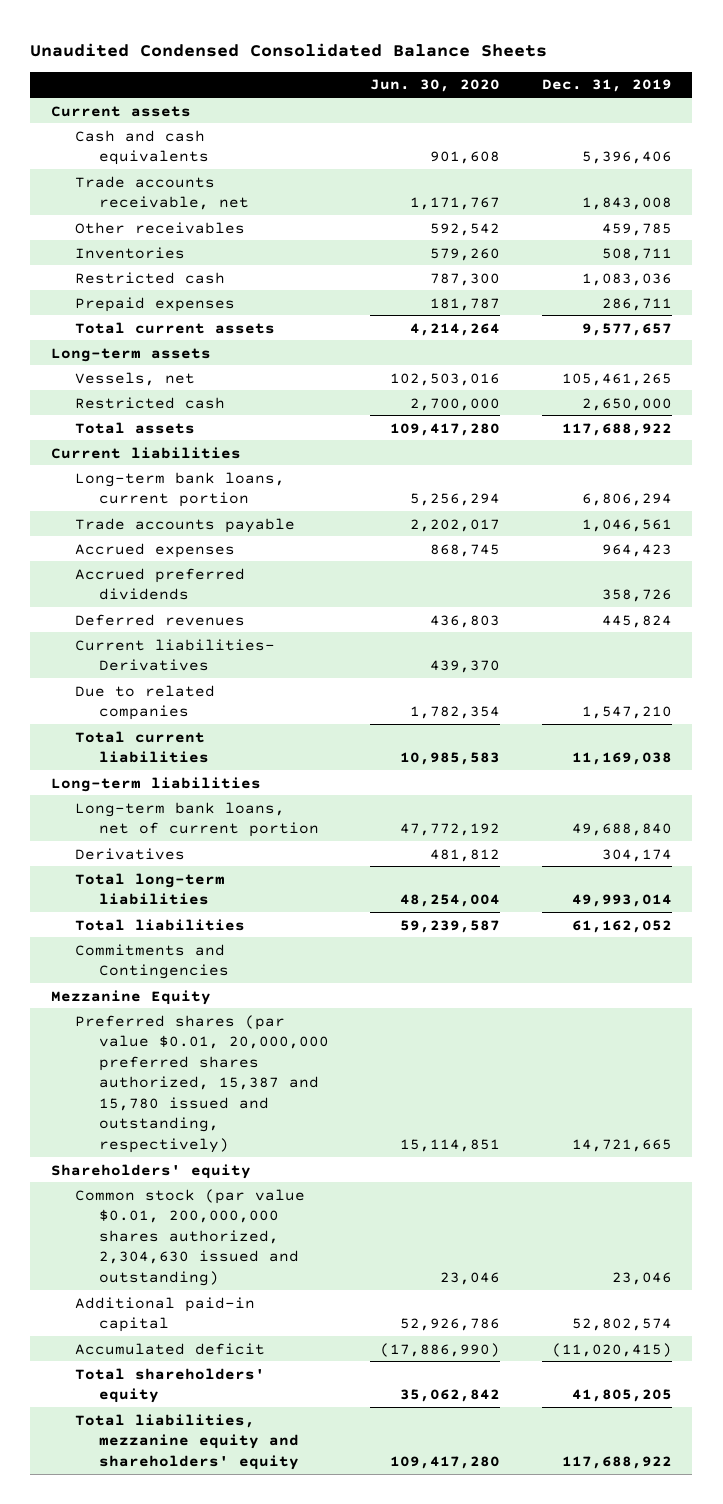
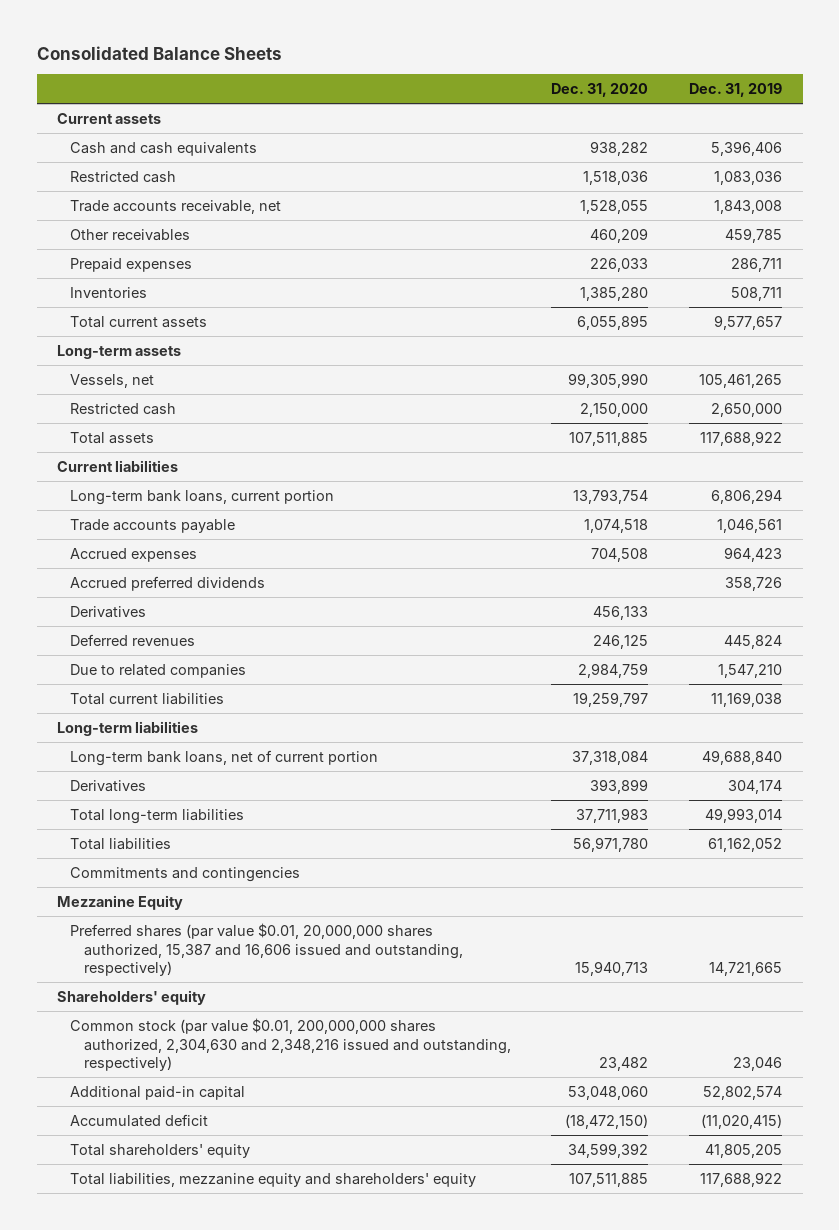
- Unaudited Condensed Consolidated Balance Sheets
+ Consolidated Balance Sheets
- | Jun. 30, 2020 | Dec. 31, 2019
+ | Dec. 31, 2020 | Dec. 31, 2019
moved up: Restricted cash | 1,518,036 | 1,083,036
moved down: Inventories | 1,385,280 | 508,711
+ Derivatives | 456,133 |
- Current liabilities- Derivatives | 439,370 |
- Commitments and Contingencies
+ Commitments and contingencies
- Preferred shares (par value $0.01, 20,000,000 preferred shares authorized, 15,387 and 15,780 issued and outstanding, respectively) | 15,114,851 | 14,721,665
+ Preferred shares (par value $0.01, 20,000,000 shares authorized, 15,387 and 16,606 issued and outstanding, respectively) | 15,940,713 | 14,721,665
- Common stock (par value $0.01, 200,000,000 shares authorized, 2,304,630 issued and outstanding) | 23,046 | 23,046
+ Common stock (par value $0.01, 200,000,000 shares authorized, 2,304,630 and 2,348,216 issued and outstanding, respectively) | 23,482 | 23,046

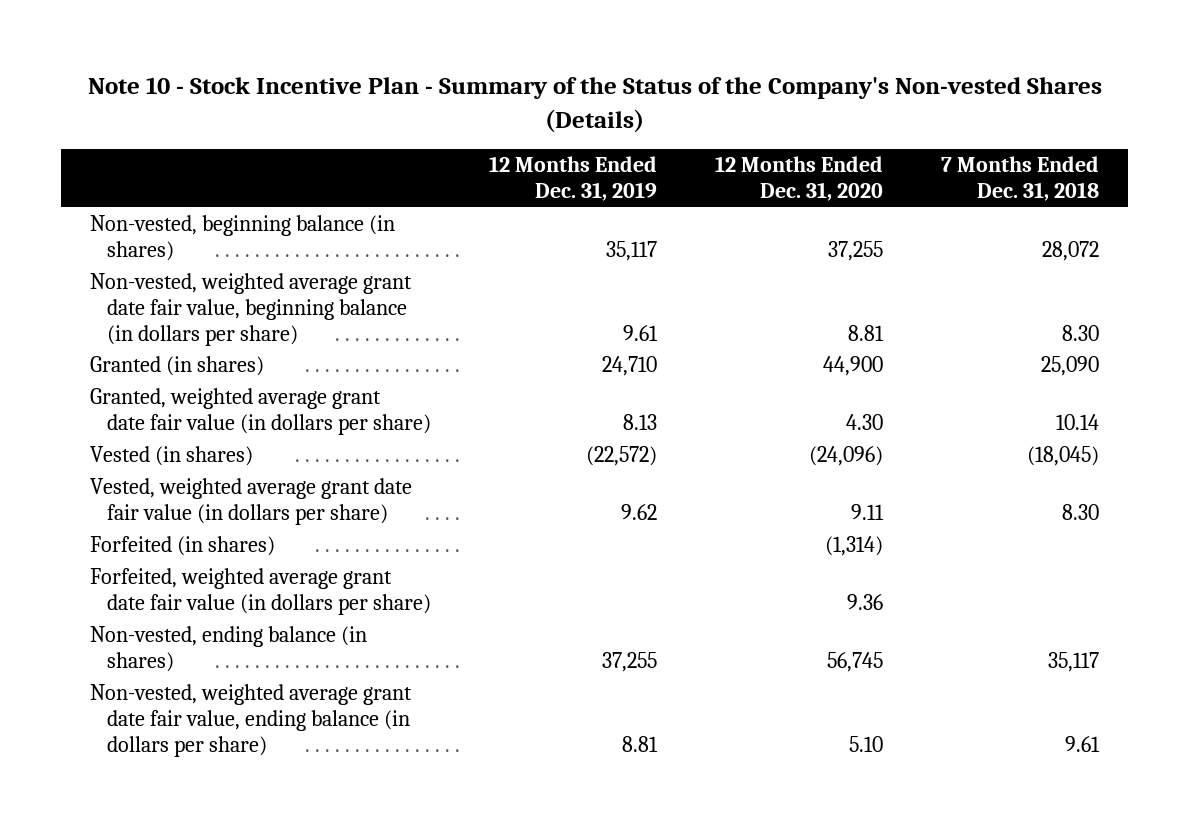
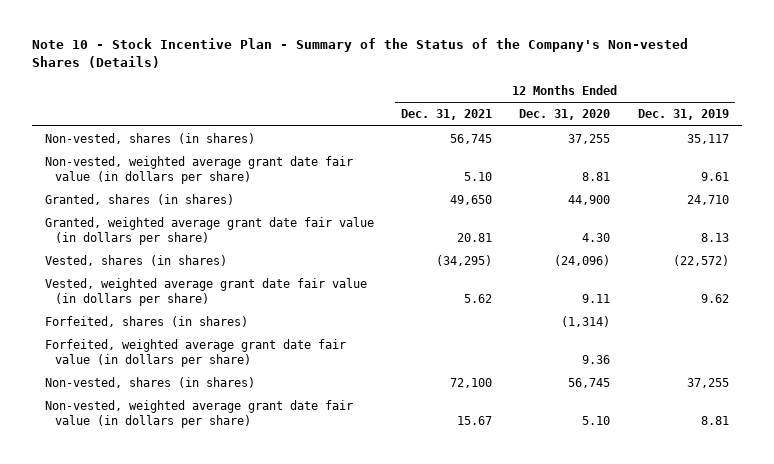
- | 12 Months Ended Dec. 31, 2019 | 12 Months Ended Dec. 31, 2020 | 7 Months Ended Dec. 31, 2018
+ | 12 Months Ended Dec. 31, 2021 | 12 Months Ended Dec. 31, 2020 | 12 Months Ended Dec. 31, 2019
- Non-vested, beginning balance (in shares) | 35,117 | 37,255 | 28,072
- Non-vested, weighted average grant date fair value, beginning balance (in dollars per share) | 9.61 | 8.81 | 8.30
- Granted (in shares) | 24,710 | 44,900 | 25,090
+ Non-vested, shares (in shares) | 56,745 | 37,255 | 35,117
+ Non-vested, weighted average grant date fair value (in dollars per share) | 5.10 | 8.81 | 9.61
+ Granted, shares (in shares) | 49,650 | 44,900 | 24,710
- Vested (in shares) | (22,572) | (24,096) | (18,045)
+ Vested, shares (in shares) | (34,295) | (24,096) | (22,572)
- Forfeited (in shares) | | (1,314) |
+ Forfeited, shares (in shares) | | (1,314) |
- Non-vested, ending balance (in shares) | 37,255 | 56,745 | 35,117
- Non-vested, weighted average grant date fair value, ending balance (in dollars per share) | 8.81 | 5.10 | 9.61
+ Non-vested, shares (in shares) | 72,100 | 56,745 | 37,255
+ Non-vested, weighted average grant date fair value (in dollars per share) | 15.67 | 5.10 | 8.81

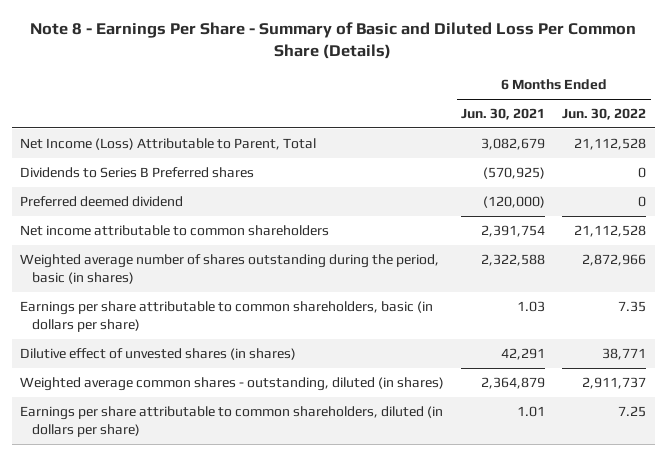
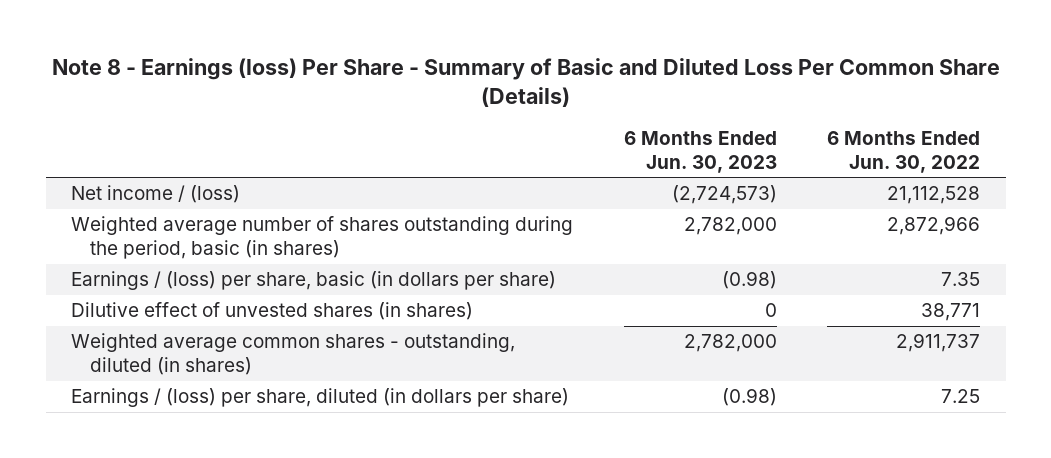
- Note 8 - Earnings Per Share - Summary of Basic and Diluted Loss Per Common Share (Details)
+ Note 8 - Earnings (loss) Per Share - Summary of Basic and Diluted Loss Per Common Share (Details)
- | 6 Months Ended Jun. 30, 2021 | 6 Months Ended Jun. 30, 2022
+ | 6 Months Ended Jun. 30, 2023 | 6 Months Ended Jun. 30, 2022
- Net Income (Loss) Attributable to Parent, Total | 3,082,679 | 21,112,528
- Dividends to Series B Preferred shares | (570,925) | 0
- Preferred deemed dividend | (120,000) | 0
- Net income attributable to common shareholders | 2,391,754 | 21,112,528
+ Net income / (loss) | (2,724,573) | 21,112,528
- Earnings per share attributable to common shareholders, basic (in dollars per share) | 1.03 | 7.35
+ Earnings / (loss) per share, basic (in dollars per share) | (0.98) | 7.35
- Earnings per share attributable to common shareholders, diluted (in dollars per share) | 1.01 | 7.25
+ Earnings / (loss) per share, diluted (in dollars per share) | (0.98) | 7.25

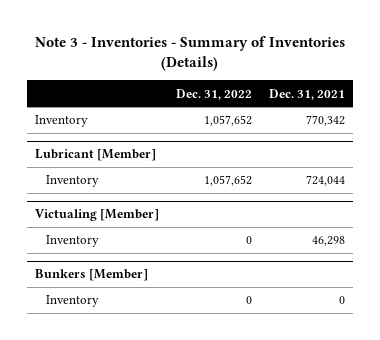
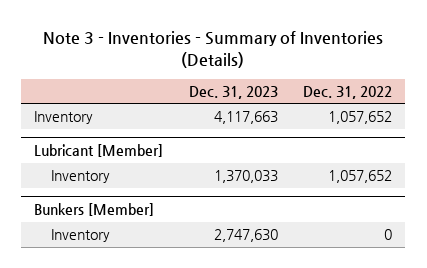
- | Dec. 31, 2022 | Dec. 31, 2021
+ | Dec. 31, 2023 | Dec. 31, 2022
- Victualing [Member]
- Inventory | 0 | 46,298

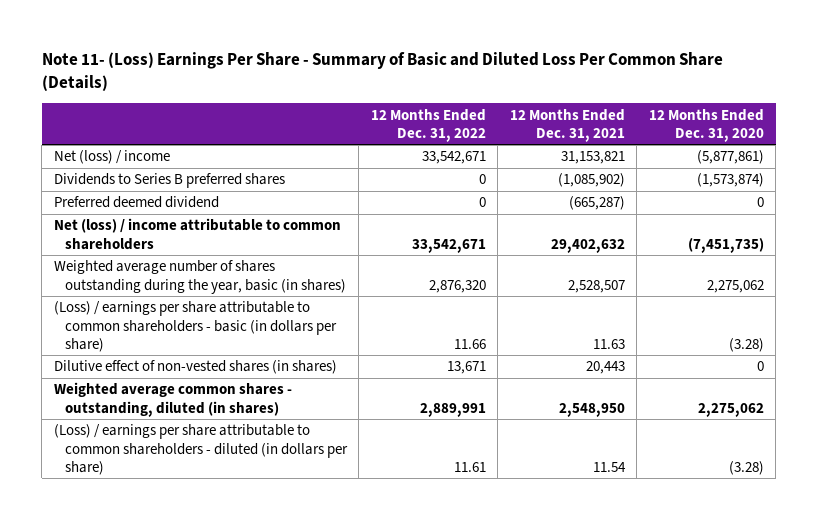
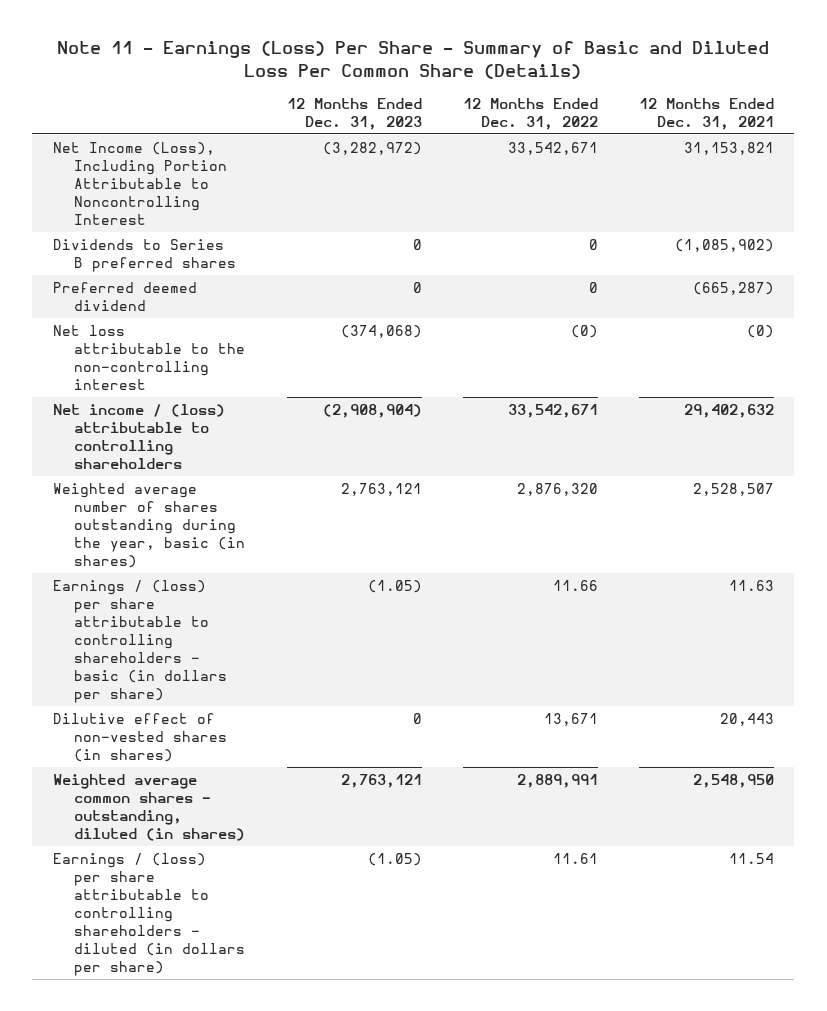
- Note 11- (Loss) Earnings Per Share - Summary of Basic and Diluted Loss Per Common Share (Details)
+ Note 11 - Earnings (Loss) Per Share - Summary of Basic and Diluted Loss Per Common Share (Details)
- | 12 Months Ended Dec. 31, 2022 | 12 Months Ended Dec. 31, 2021 | 12 Months Ended Dec. 31, 2020
+ | 12 Months Ended Dec. 31, 2023 | 12 Months Ended Dec. 31, 2022 | 12 Months Ended Dec. 31, 2021
- Net (loss) / income | 33,542,671 | 31,153,821 | (5,877,861)
+ Net Income (Loss), Including Portion Attributable to Noncontrolling Interest | (3,282,972) | 33,542,671 | 31,153,821
- Net (loss) / income attributable to common shareholders | 33,542,671 | 29,402,632 | (7,451,735)
+ Net loss attributable to the non-controlling interest | (374,068) | (0) | (0)
+ Net income / (loss) attributable to controlling shareholders | (2,908,904) | 33,542,671 | 29,402,632
- (Loss) / earnings per share attributable to common shareholders - basic (in dollars per share) | 11.66 | 11.63 | (3.28)
+ Earnings / (loss) per share attributable to controlling shareholders - basic (in dollars per share) | (1.05) | 11.66 | 11.63
- (Loss) / earnings per share attributable to common shareholders - diluted (in dollars per share) | 11.61 | 11.54 | (3.28)
+ Earnings / (loss) per share attributable to controlling shareholders - diluted (in dollars per share) | (1.05) | 11.61 | 11.54

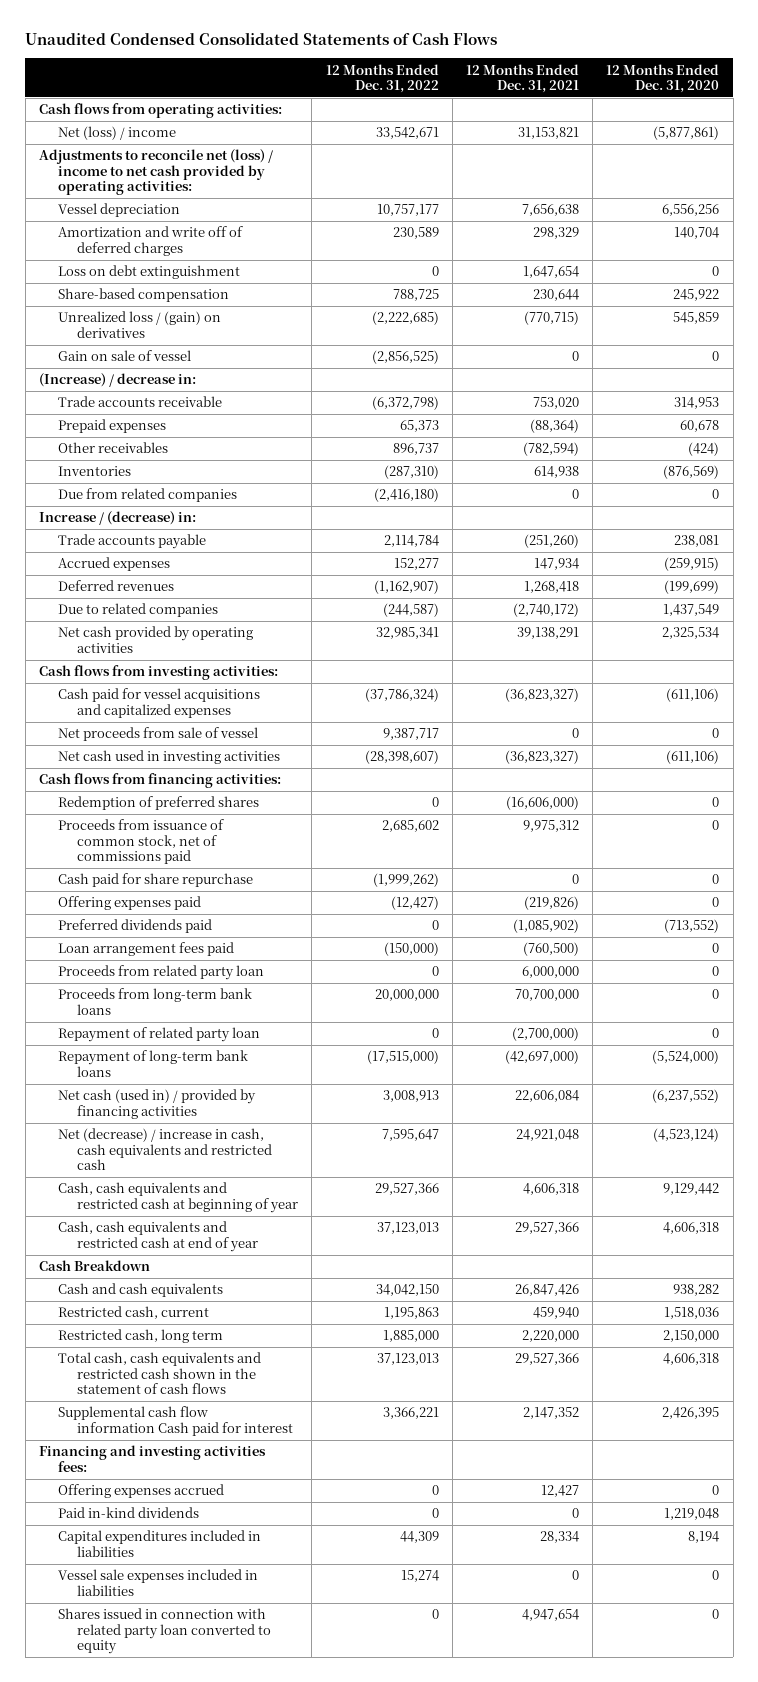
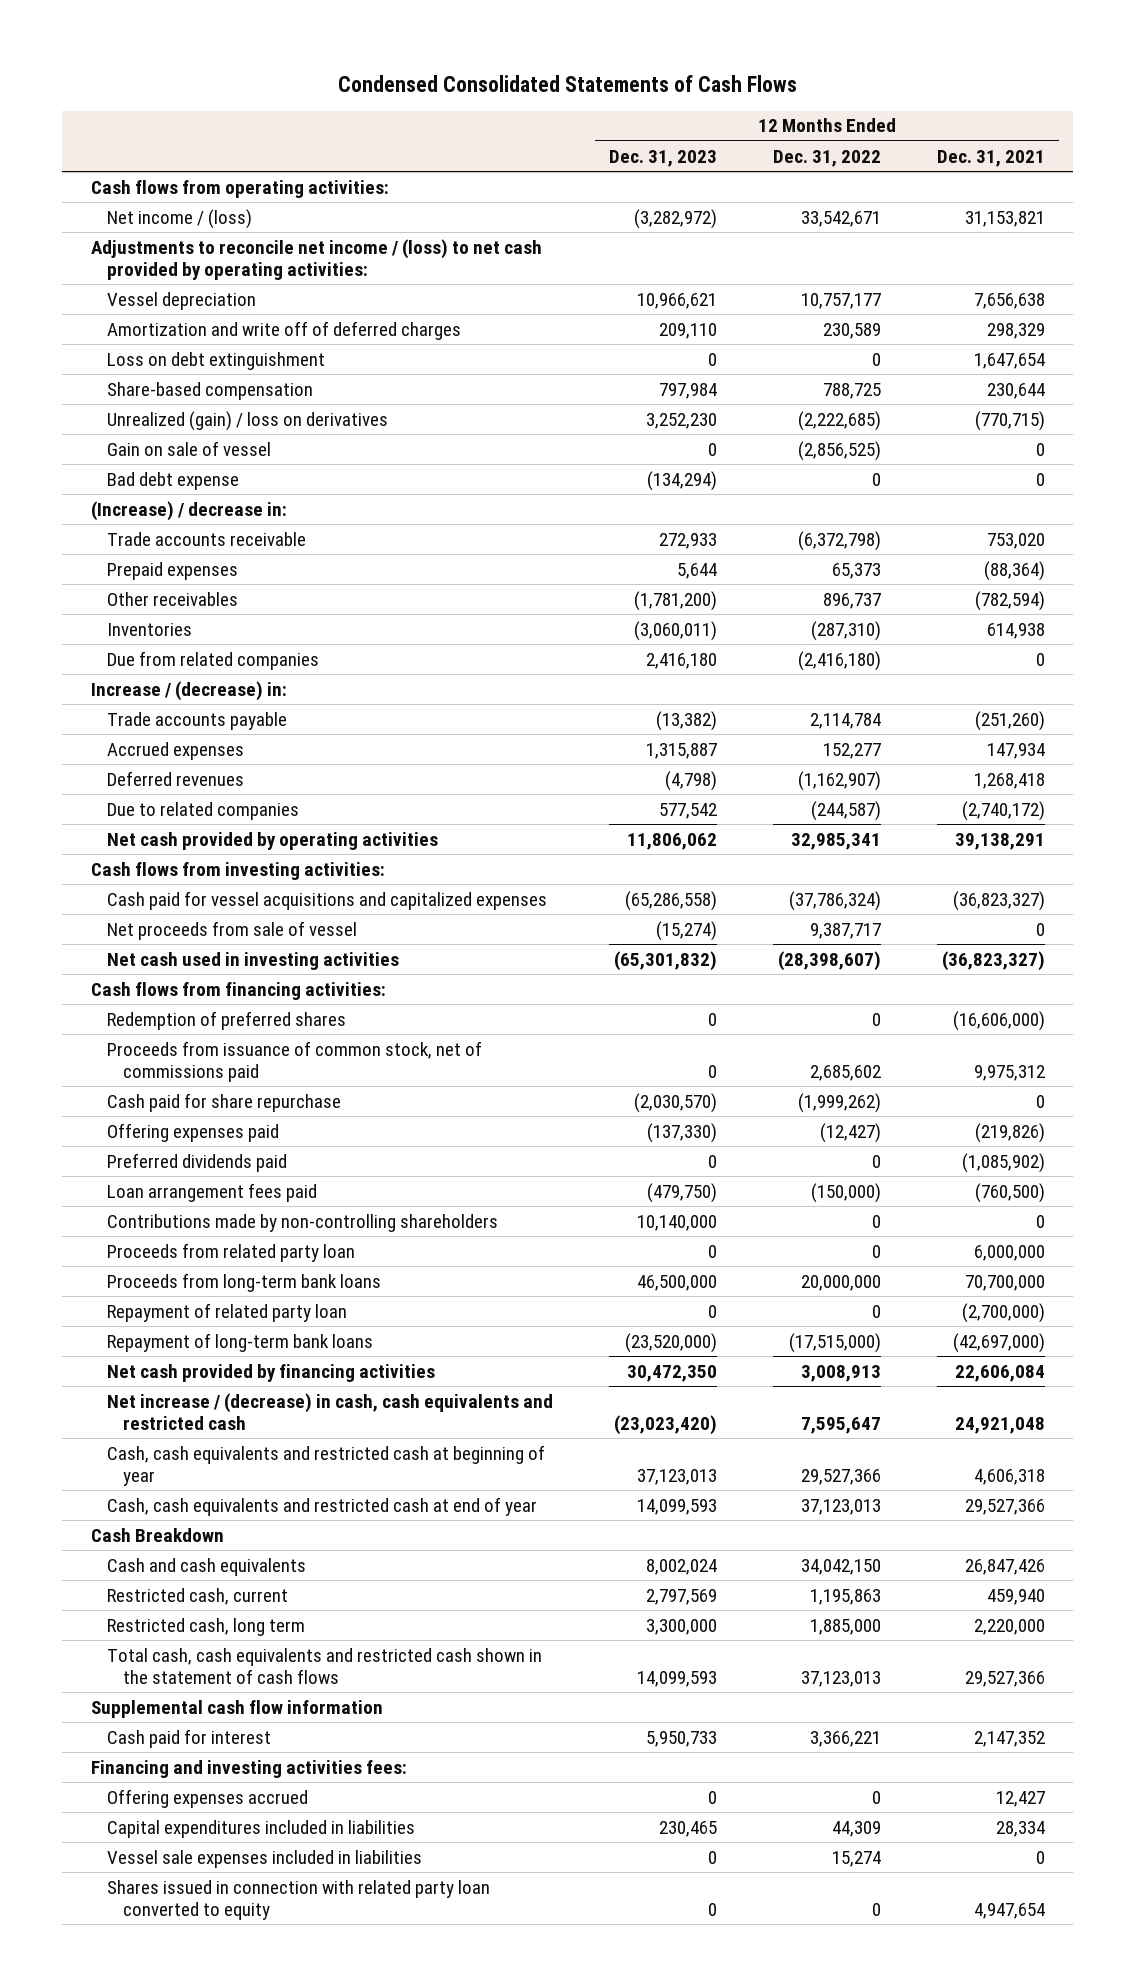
- Unaudited Condensed Consolidated Statements of Cash Flows
+ Condensed Consolidated Statements of Cash Flows
- | 12 Months Ended Dec. 31, 2022 | 12 Months Ended Dec. 31, 2021 | 12 Months Ended Dec. 31, 2020
+ | 12 Months Ended Dec. 31, 2023 | 12 Months Ended Dec. 31, 2022 | 12 Months Ended Dec. 31, 2021
- Net (loss) / income | 33,542,671 | 31,153,821 | (5,877,861)
- Adjustments to reconcile net (loss) / income to net cash provided by operating activities:
+ Net income / (loss) | (3,282,972) | 33,542,671 | 31,153,821
+ Adjustments to reconcile net income / (loss) to net cash provided by operating activities:
- Unrealized loss / (gain) on derivatives | (2,222,685) | (770,715) | 545,859
+ Unrealized (gain) / loss on derivatives | 3,252,230 | (2,222,685) | (770,715)
+ Bad debt expense | (134,294) | 0 | 0
+ Contributions made by non-controlling shareholders | 10,140,000 | 0 | 0
- Net cash (used in) / provided by financing activities | 3,008,913 | 22,606,084 | (6,237,552)
- Net (decrease) / increase in cash, cash equivalents and restricted cash | 7,595,647 | 24,921,048 | (4,523,124)
+ Net cash provided by financing activities | 30,472,350 | 3,008,913 | 22,606,084
+ Net increase / (decrease) in cash, cash equivalents and restricted cash | (23,023,420) | 7,595,647 | 24,921,048
- Supplemental cash flow information Cash paid for interest | 3,366,221 | 2,147,352 | 2,426,395
+ Supplemental cash flow information
+ Cash paid for interest | 5,950,733 | 3,366,221 | 2,147,352
- Paid in-kind dividends | 0 | 0 | 1,219,048

